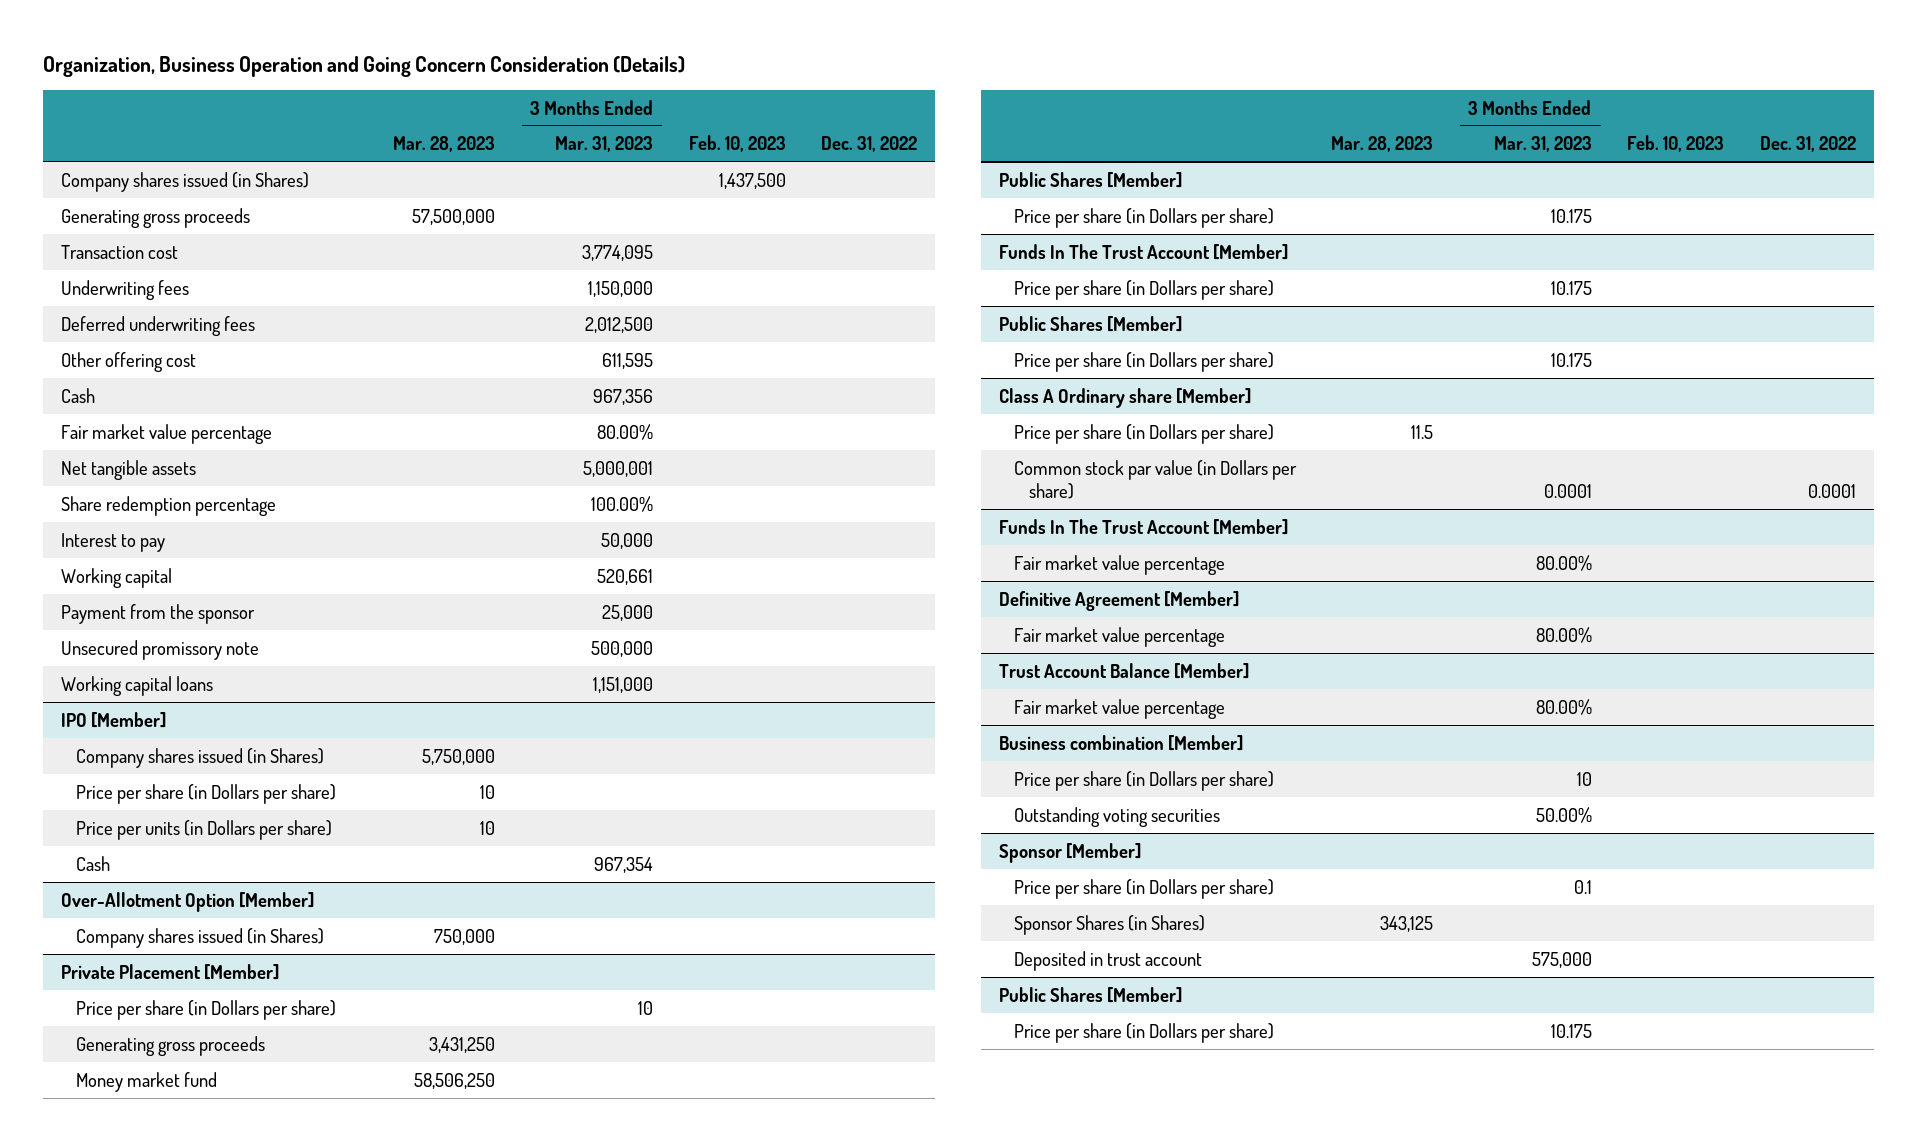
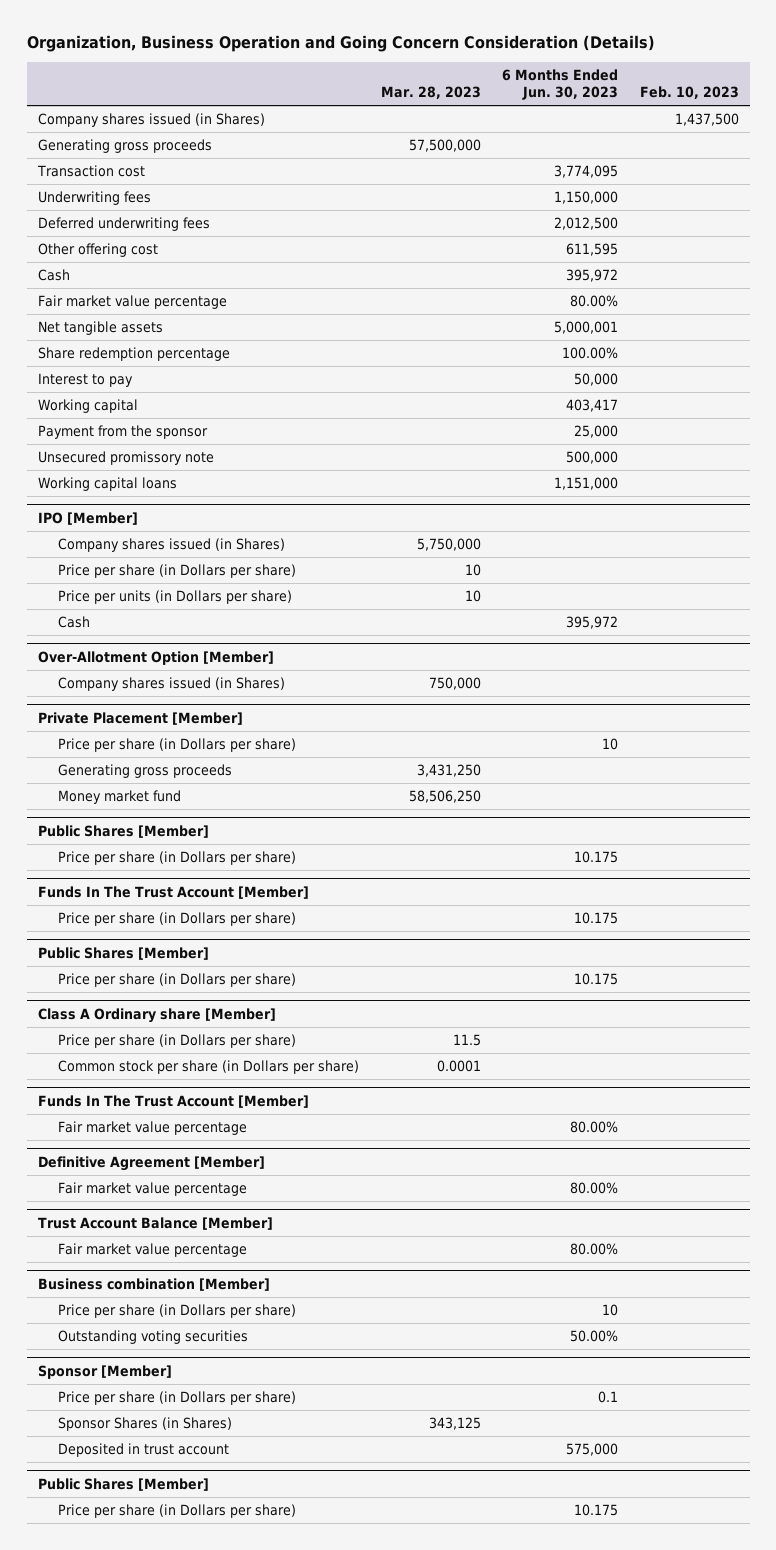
- | Mar. 28, 2023 | 3 Months Ended Mar. 31, 2023 | Feb. 10, 2023 | Dec. 31, 2022
+ | Mar. 28, 2023 | 6 Months Ended Jun. 30, 2023 | Feb. 10, 2023
@ Class A Ordinary share [Member]
- Common stock par value (in Dollars per share) | | 0.0001 | | 0.0001
+ Common stock per share (in Dollars per share) | 0.0001 | |

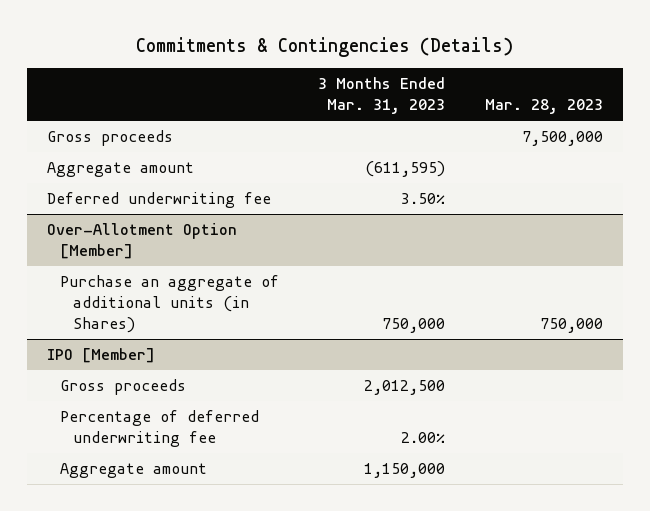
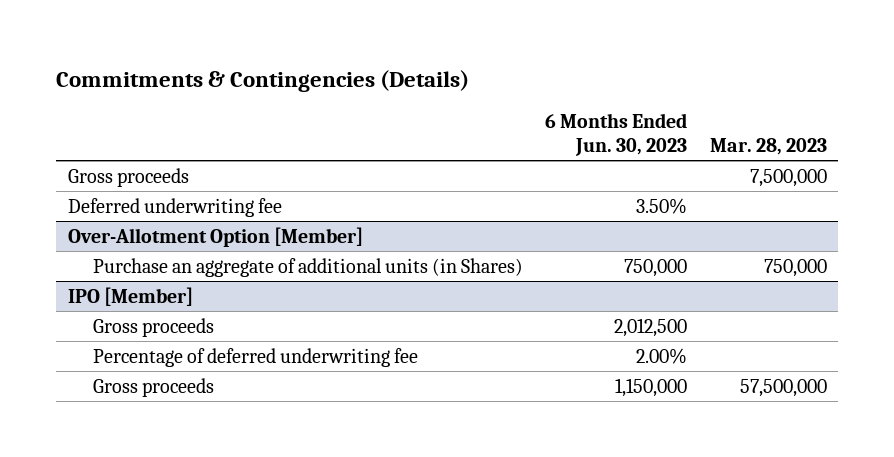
- | 3 Months Ended Mar. 31, 2023 | Mar. 28, 2023
+ | 6 Months Ended Jun. 30, 2023 | Mar. 28, 2023
- Aggregate amount | (611,595) |
@ IPO [Member]
- Aggregate amount | 1,150,000 |
+ Gross proceeds | 1,150,000 | 57,500,000

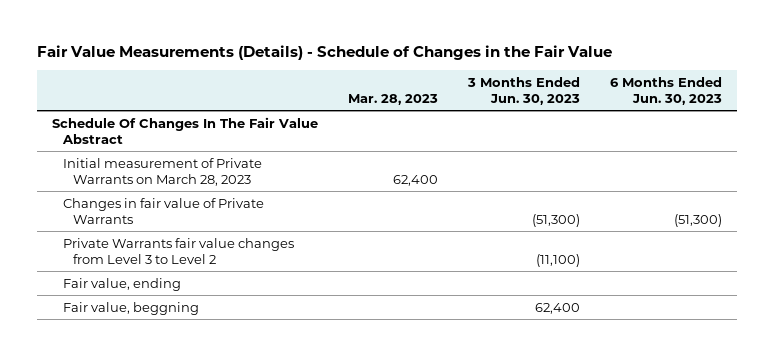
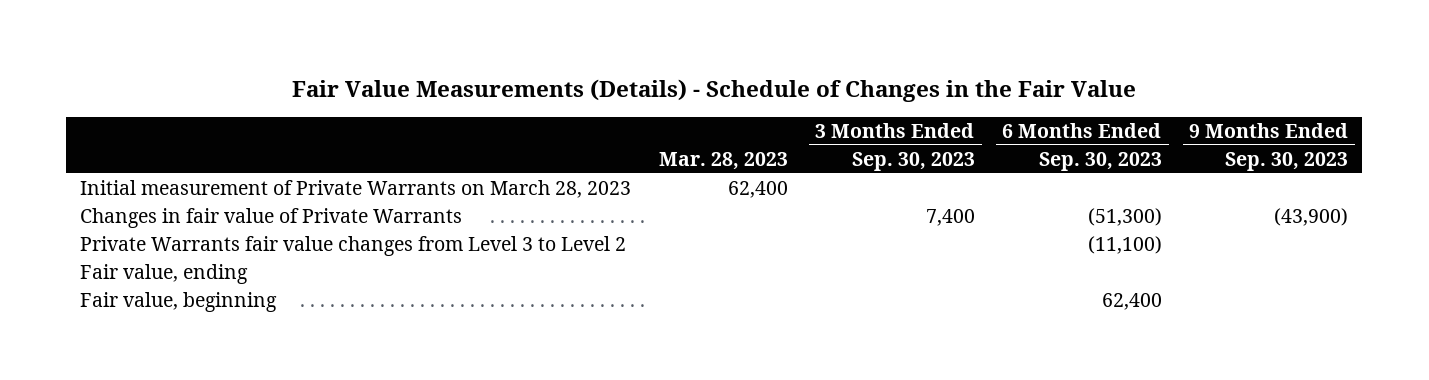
- | Mar. 28, 2023 | 3 Months Ended Jun. 30, 2023 | 6 Months Ended Jun. 30, 2023
+ | Mar. 28, 2023 | 3 Months Ended Sep. 30, 2023 | 6 Months Ended Sep. 30, 2023 | 9 Months Ended Sep. 30, 2023
- Schedule Of Changes In The Fair Value Abstract
- Fair value, beggning | | 62,400 |
+ Fair value, beginning | | | 62,400 |

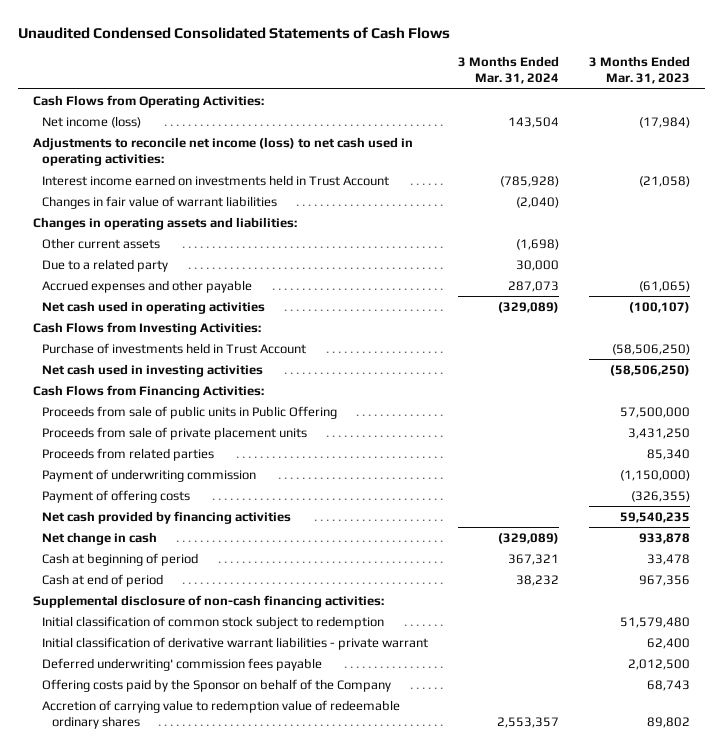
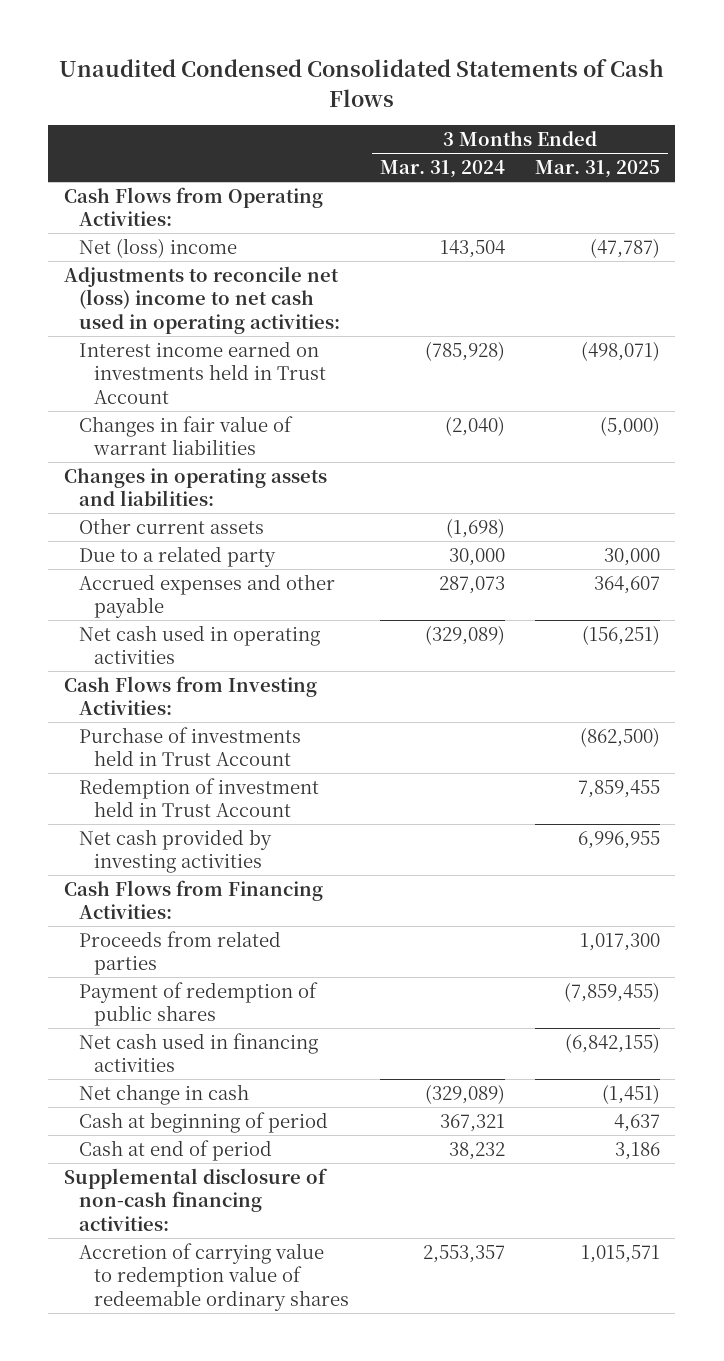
- | 3 Months Ended Mar. 31, 2024 | 3 Months Ended Mar. 31, 2023
+ | 3 Months Ended Mar. 31, 2024 | 3 Months Ended Mar. 31, 2025
- Net income (loss) | 143,504 | (17,984)
- Adjustments to reconcile net income (loss) to net cash used in operating activities:
+ Net (loss) income | 143,504 | (47,787)
+ Adjustments to reconcile net (loss) income to net cash used in operating activities:
- Net cash used in investing activities | | (58,506,250)
+ Redemption of investment held in Trust Account | | 7,859,455
+ Net cash provided by investing activities | | 6,996,955
- Proceeds from sale of public units in Public Offering | | 57,500,000
- Proceeds from sale of private placement units | | 3,431,250
- Payment of underwriting commission | | (1,150,000)
- Payment of offering costs | | (326,355)
- Net cash provided by financing activities | | 59,540,235
+ Payment of redemption of public shares | | (7,859,455)
+ Net cash used in financing activities | | (6,842,155)
- Initial classification of common stock subject to redemption | | 51,579,480
- Initial classification of derivative warrant liabilities - private warrant | | 62,400
- Deferred underwriting' commission fees payable | | 2,012,500
- Offering costs paid by the Sponsor on behalf of the Company | | 68,743

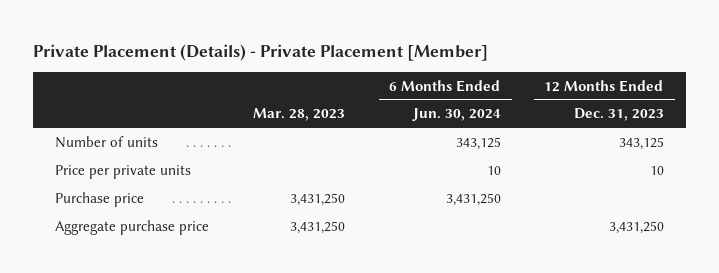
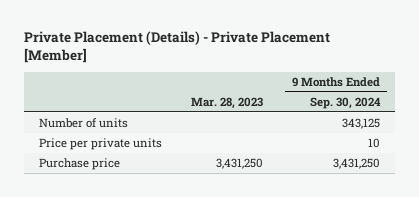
- | Mar. 28, 2023 | 6 Months Ended Jun. 30, 2024 | 12 Months Ended Dec. 31, 2023
+ | Mar. 28, 2023 | 9 Months Ended Sep. 30, 2024
- Aggregate purchase price | 3,431,250 | | 3,431,250

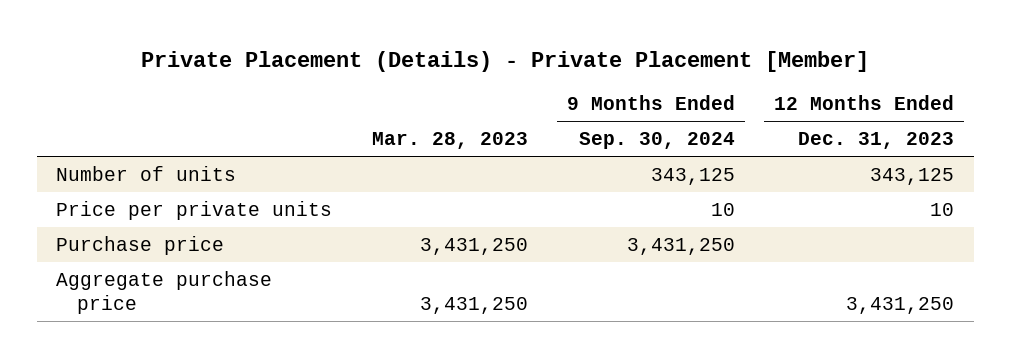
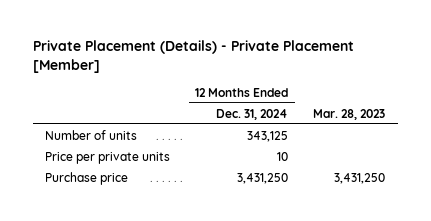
- | Mar. 28, 2023 | 9 Months Ended Sep. 30, 2024 | 12 Months Ended Dec. 31, 2023
+ | 12 Months Ended Dec. 31, 2024 | Mar. 28, 2023
- Aggregate purchase price | 3,431,250 | | 3,431,250

